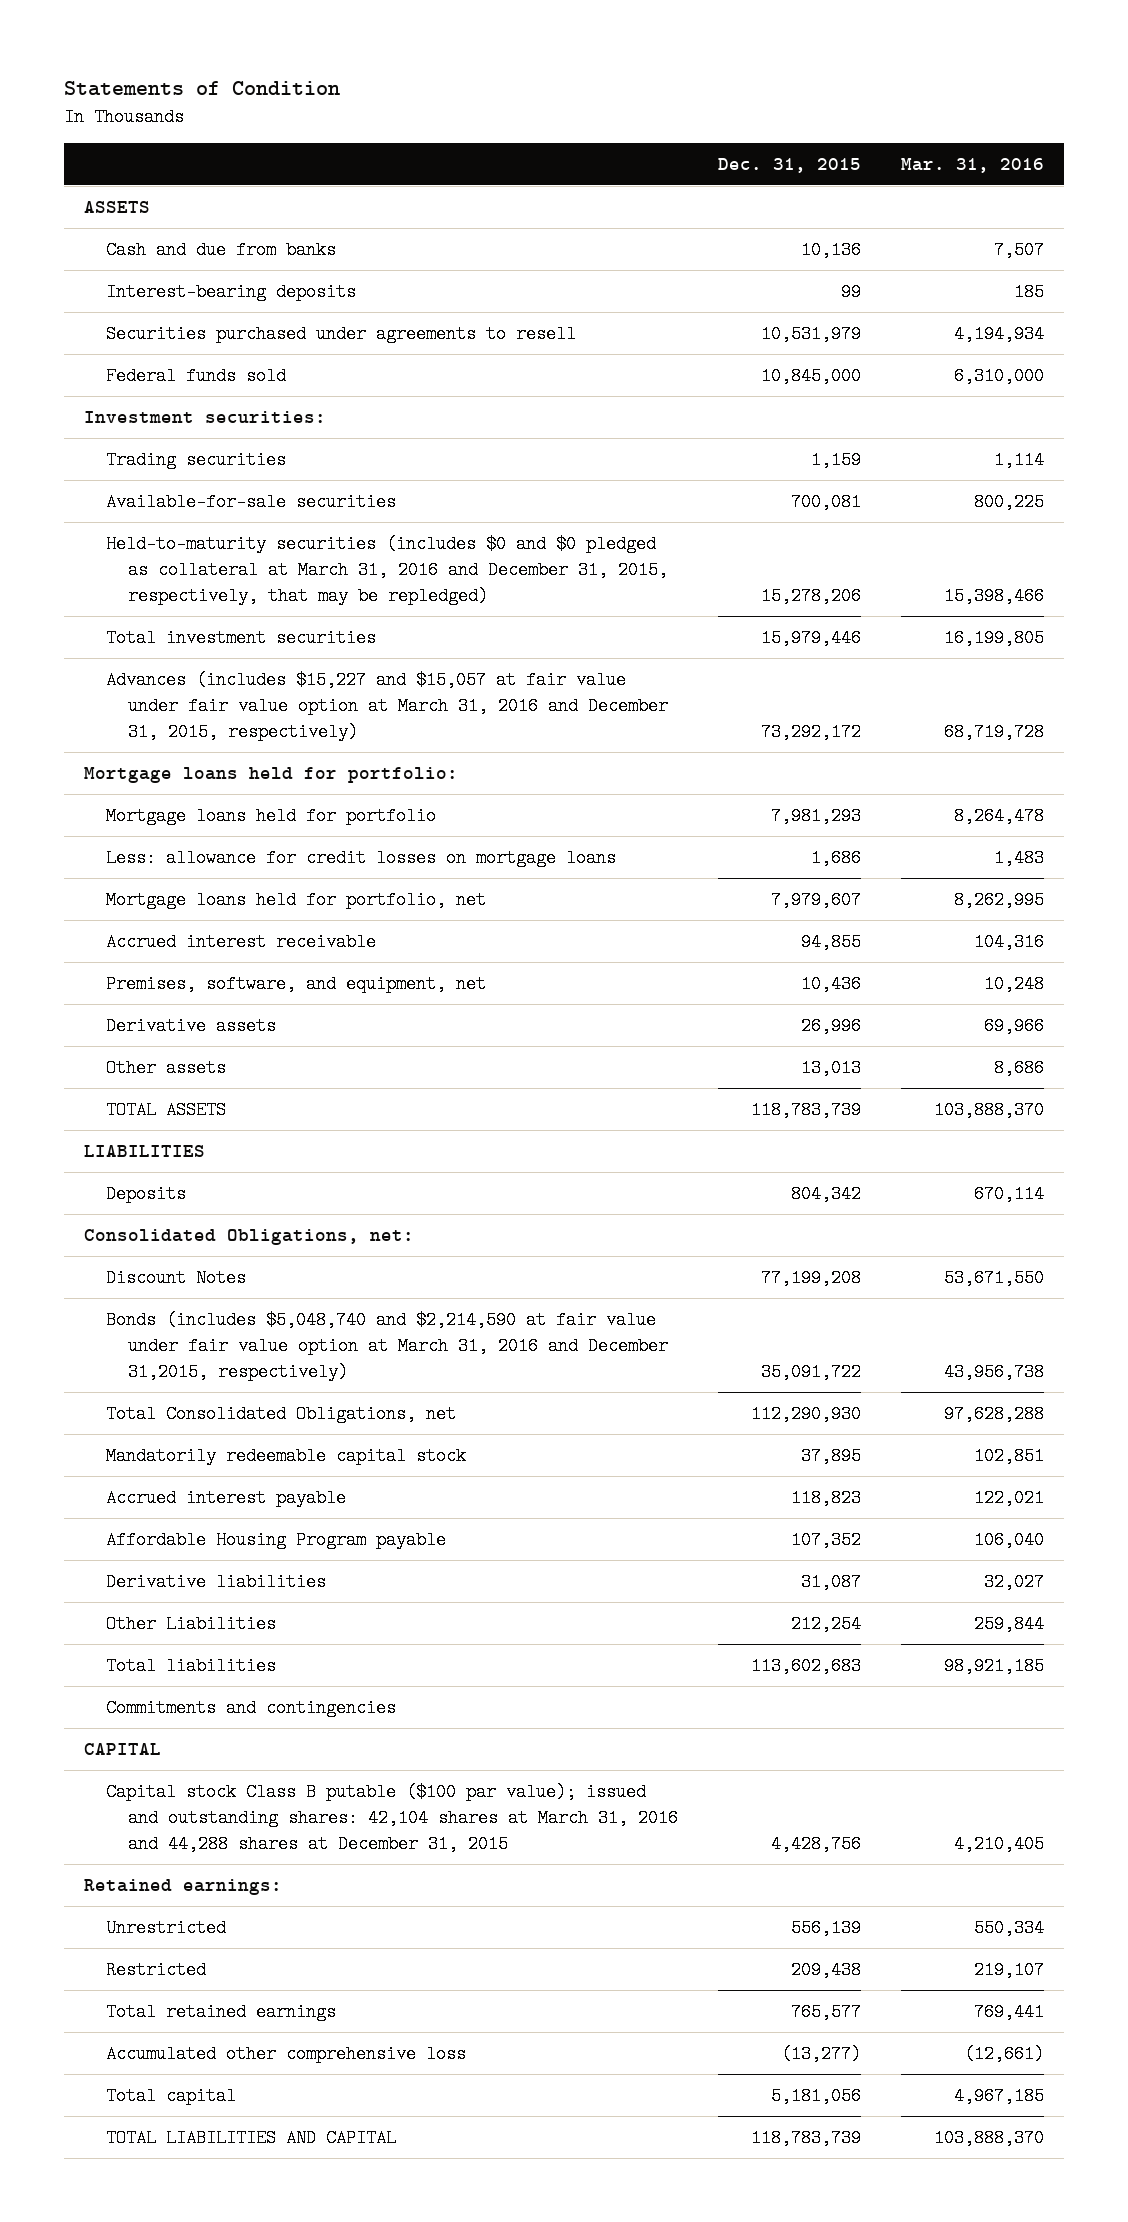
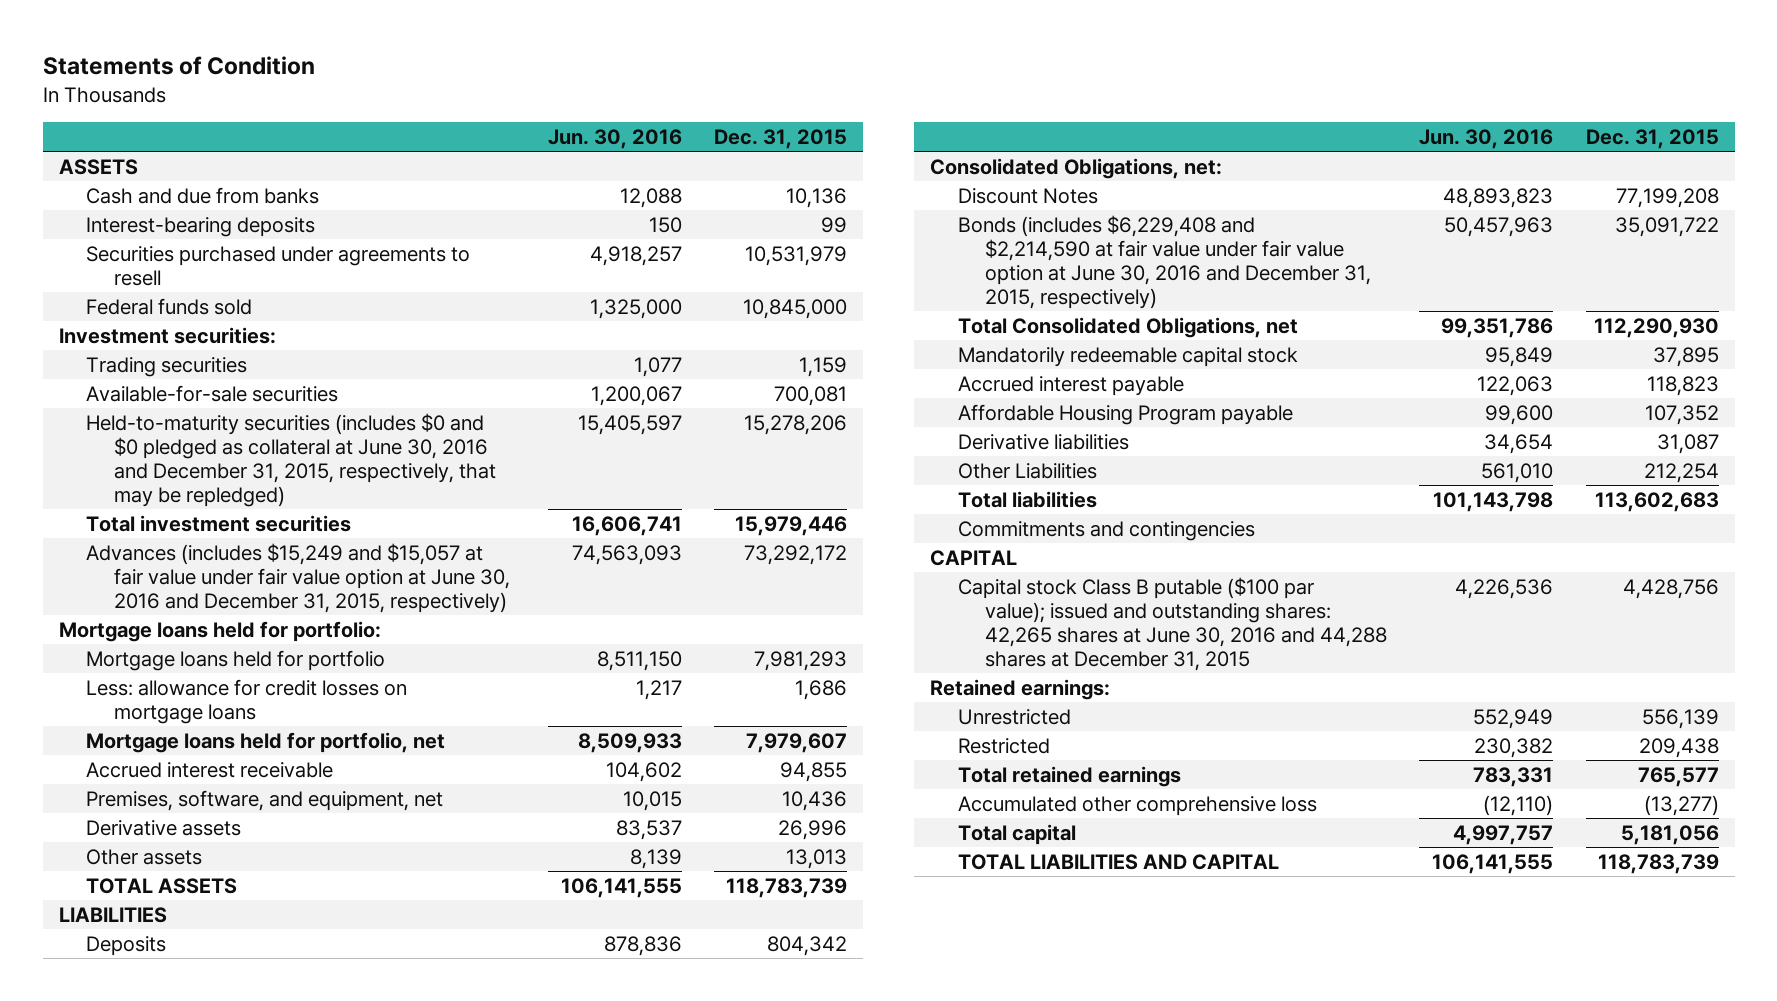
- | Dec. 31, 2015 | Mar. 31, 2016
+ | Jun. 30, 2016 | Dec. 31, 2015
- Held-to-maturity securities (includes $0 and $0 pledged as collateral at March 31, 2016 and December 31, 2015, respectively, that may be repledged) | 15,278,206 | 15,398,466
+ Held-to-maturity securities (includes $0 and $0 pledged as collateral at June 30, 2016 and December 31, 2015, respectively, that may be repledged) | 15,405,597 | 15,278,206
- Advances (includes $15,227 and $15,057 at fair value under fair value option at March 31, 2016 and December 31, 2015, respectively) | 73,292,172 | 68,719,728
+ Advances (includes $15,249 and $15,057 at fair value under fair value option at June 30, 2016 and December 31, 2015, respectively) | 74,563,093 | 73,292,172
- Bonds (includes $5,048,740 and $2,214,590 at fair value under fair value option at March 31, 2016 and December 31,2015, respectively) | 35,091,722 | 43,956,738
+ Bonds (includes $6,229,408 and $2,214,590 at fair value under fair value option at June 30, 2016 and December 31, 2015, respectively) | 50,457,963 | 35,091,722
- Capital stock Class B putable ($100 par value); issued and outstanding shares: 42,104 shares at March 31, 2016 and 44,288 shares at December 31, 2015 | 4,428,756 | 4,210,405
+ Capital stock Class B putable ($100 par value); issued and outstanding shares: 42,265 shares at June 30, 2016 and 44,288 shares at December 31, 2015 | 4,226,536 | 4,428,756

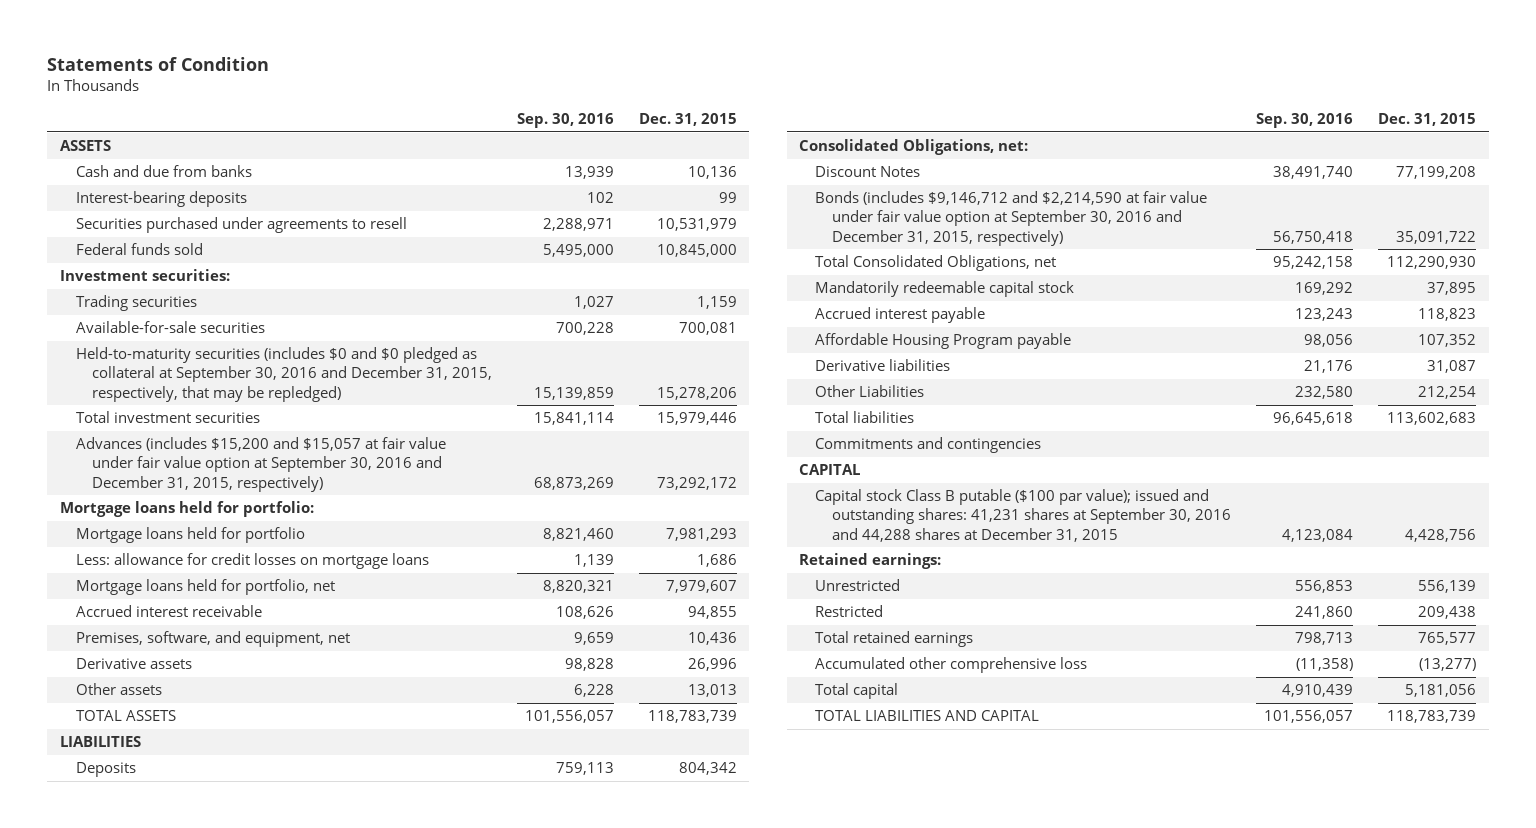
- | Jun. 30, 2016 | Dec. 31, 2015
+ | Sep. 30, 2016 | Dec. 31, 2015
- Held-to-maturity securities (includes $0 and $0 pledged as collateral at June 30, 2016 and December 31, 2015, respectively, that may be repledged) | 15,405,597 | 15,278,206
+ Held-to-maturity securities (includes $0 and $0 pledged as collateral at September 30, 2016 and December 31, 2015, respectively, that may be repledged) | 15,139,859 | 15,278,206
- Advances (includes $15,249 and $15,057 at fair value under fair value option at June 30, 2016 and December 31, 2015, respectively) | 74,563,093 | 73,292,172
+ Advances (includes $15,200 and $15,057 at fair value under fair value option at September 30, 2016 and December 31, 2015, respectively) | 68,873,269 | 73,292,172
- Bonds (includes $6,229,408 and $2,214,590 at fair value under fair value option at June 30, 2016 and December 31, 2015, respectively) | 50,457,963 | 35,091,722
+ Bonds (includes $9,146,712 and $2,214,590 at fair value under fair value option at September 30, 2016 and December 31, 2015, respectively) | 56,750,418 | 35,091,722
- Capital stock Class B putable ($100 par value); issued and outstanding shares: 42,265 shares at June 30, 2016 and 44,288 shares at December 31, 2015 | 4,226,536 | 4,428,756
+ Capital stock Class B putable ($100 par value); issued and outstanding shares: 41,231 shares at September 30, 2016 and 44,288 shares at December 31, 2015 | 4,123,084 | 4,428,756

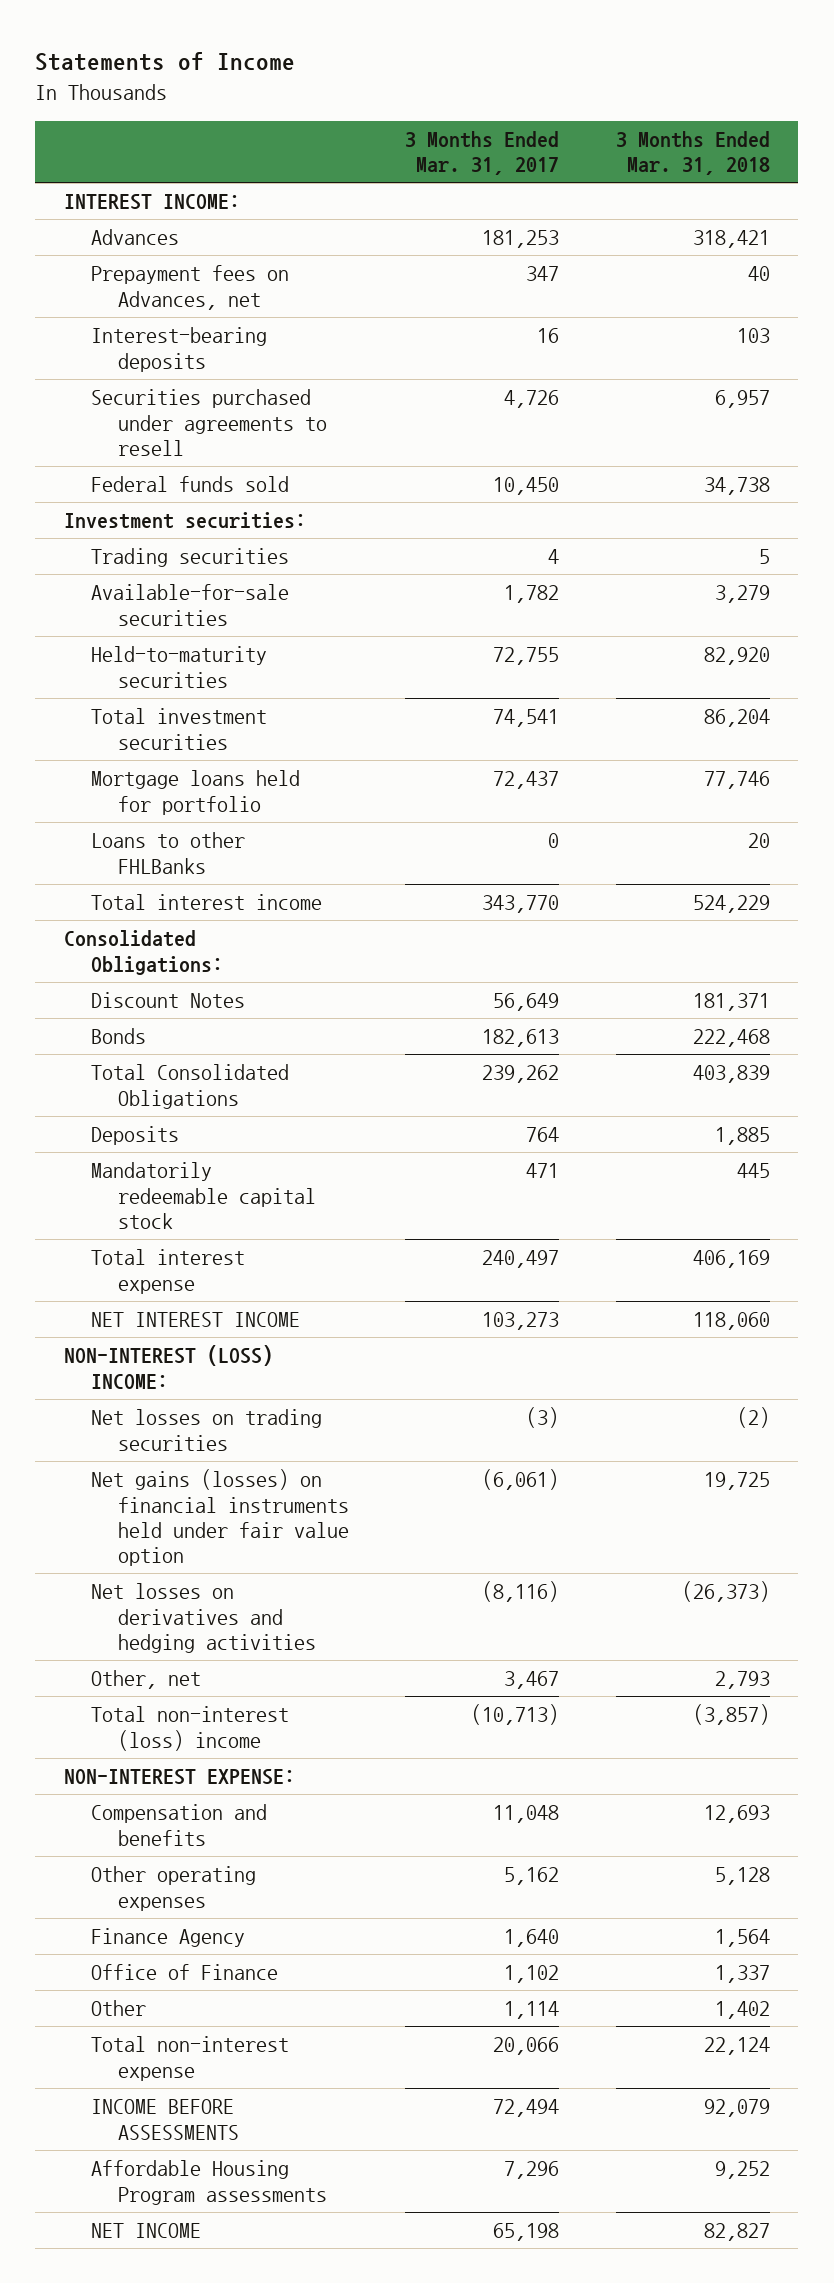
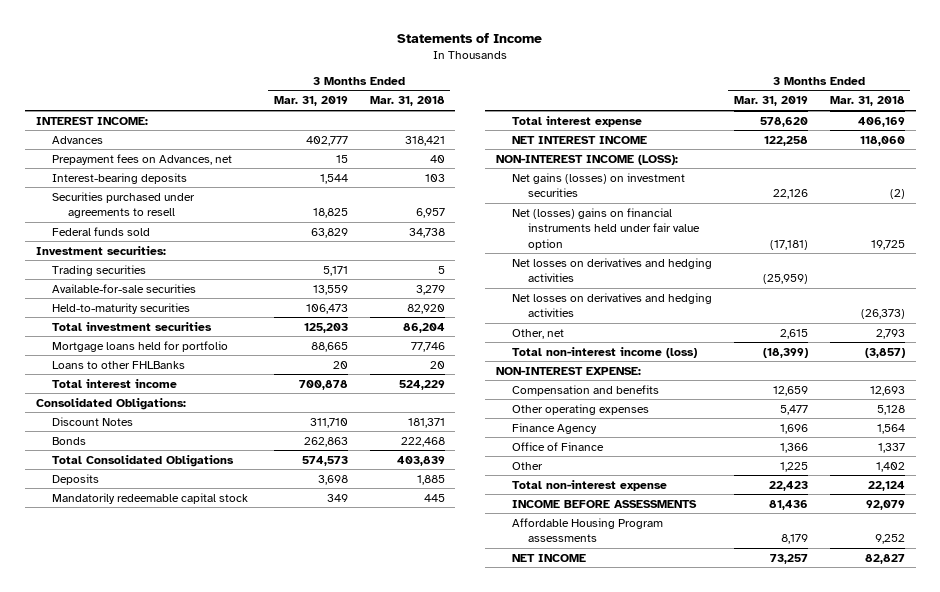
- | 3 Months Ended Mar. 31, 2017 | 3 Months Ended Mar. 31, 2018
+ | 3 Months Ended Mar. 31, 2019 | 3 Months Ended Mar. 31, 2018
- NON-INTEREST (LOSS) INCOME:
- Net losses on trading securities | (3) | (2)
- Net gains (losses) on financial instruments held under fair value option | (6,061) | 19,725
+ NON-INTEREST INCOME (LOSS):
+ Net gains (losses) on investment securities | 22,126 | (2)
+ Net (losses) gains on financial instruments held under fair value option | (17,181) | 19,725
+ Net losses on derivatives and hedging activities | (25,959) |
- Total non-interest (loss) income | (10,713) | (3,857)
+ Total non-interest income (loss) | (18,399) | (3,857)

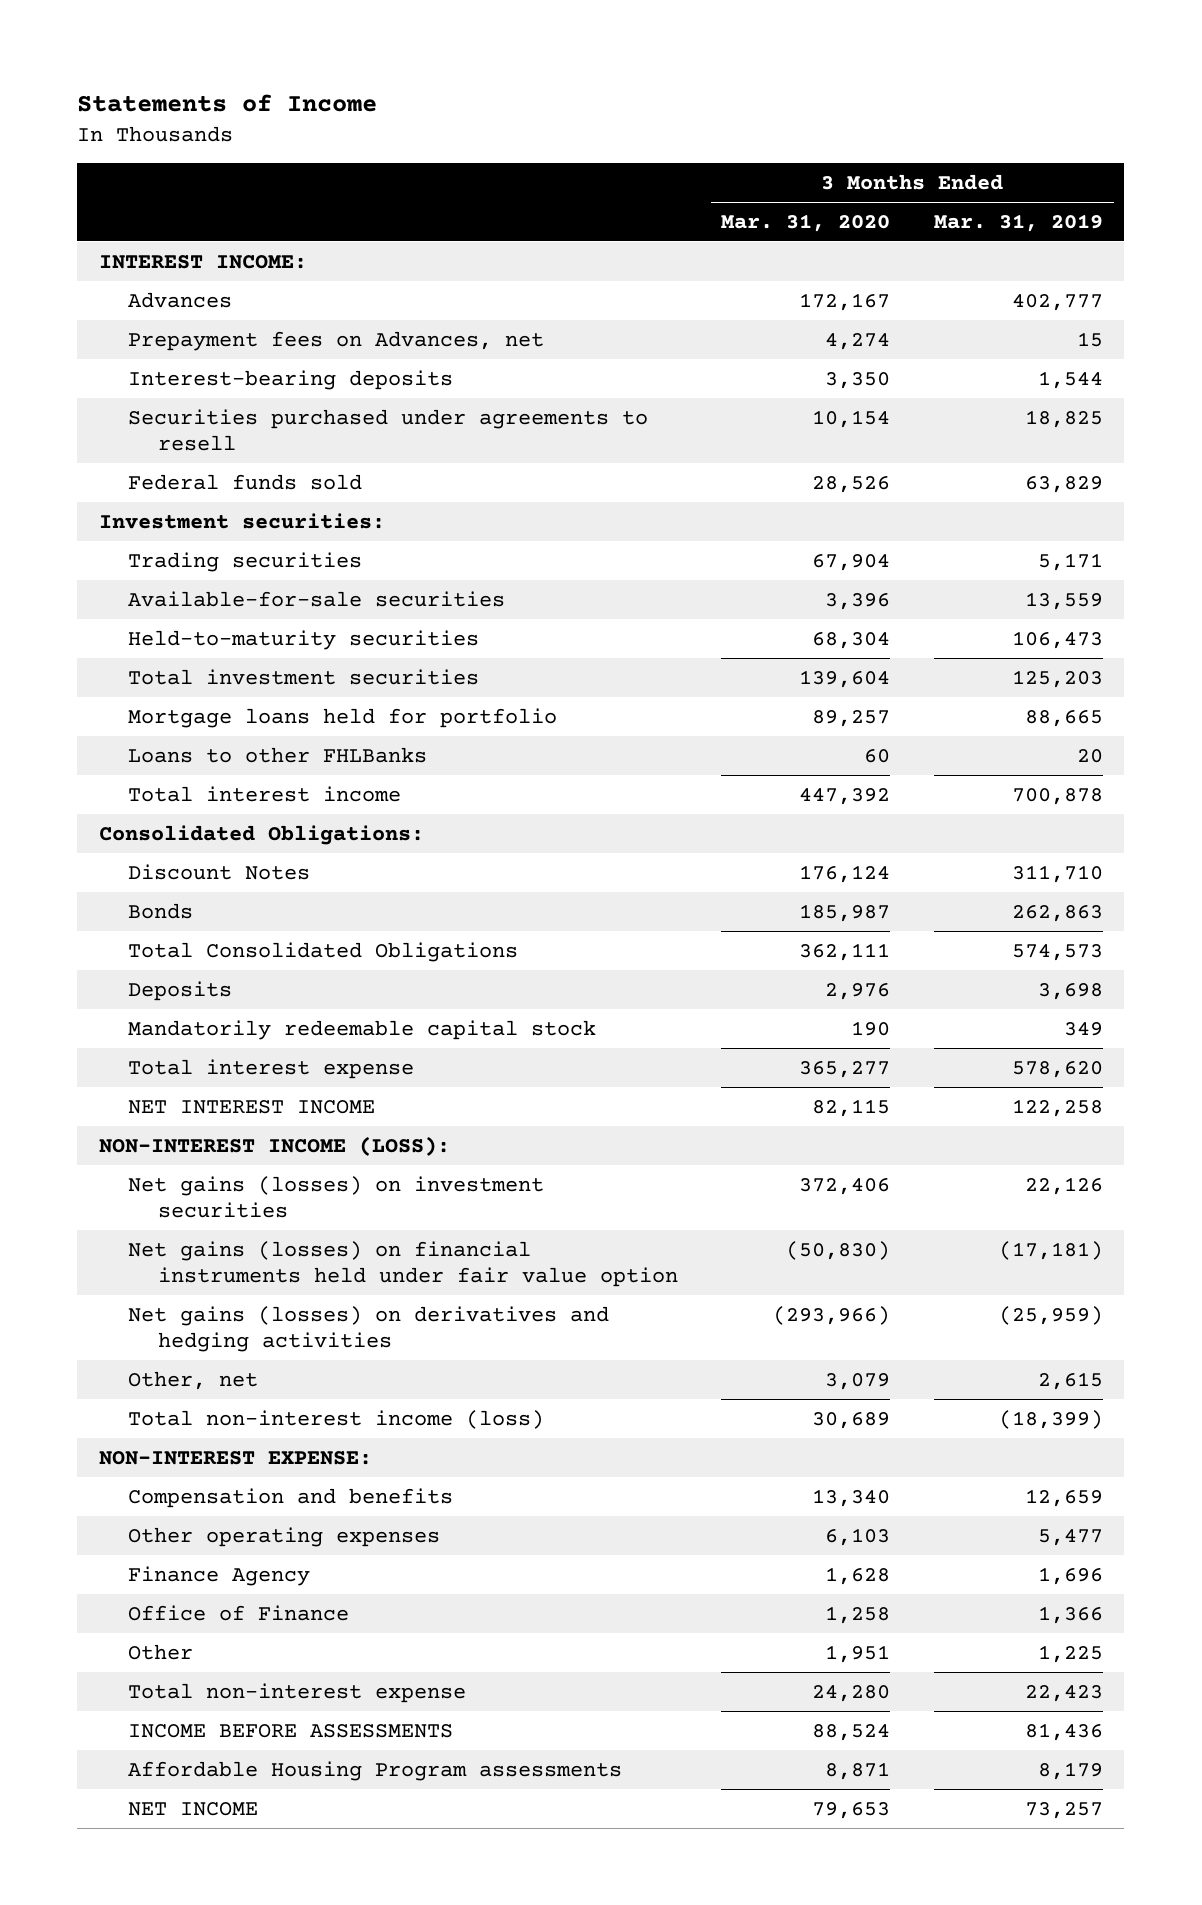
- | 3 Months Ended Mar. 31, 2019 | 3 Months Ended Mar. 31, 2018
+ | 3 Months Ended Mar. 31, 2020 | 3 Months Ended Mar. 31, 2019
- Net (losses) gains on financial instruments held under fair value option | (17,181) | 19,725
- Net losses on derivatives and hedging activities | (25,959) |
- Net losses on derivatives and hedging activities | | (26,373)
+ Net gains (losses) on financial instruments held under fair value option | (50,830) | (17,181)
+ Net gains (losses) on derivatives and hedging activities | (293,966) | (25,959)

